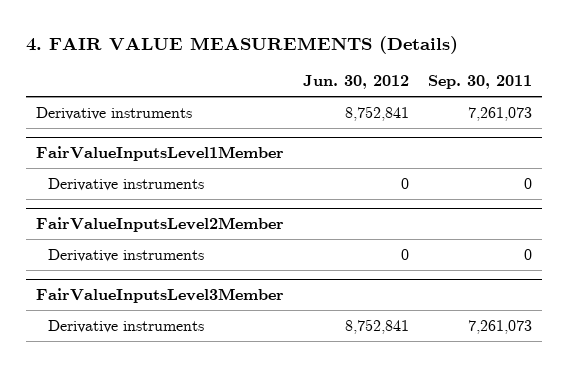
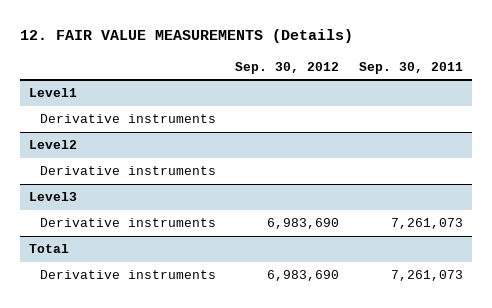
- 4. FAIR VALUE MEASUREMENTS (Details)
+ 12. FAIR VALUE MEASUREMENTS (Details)
- | Jun. 30, 2012 | Sep. 30, 2011
+ | Sep. 30, 2012 | Sep. 30, 2011
+ Level1
+ Derivative instruments
+ Level2
+ Derivative instruments
+ Level3
- FairValueInputsLevel1Member
- Derivative instruments | 0 | 0
- FairValueInputsLevel2Member
- Derivative instruments | 0 | 0
- FairValueInputsLevel3Member
+ Total

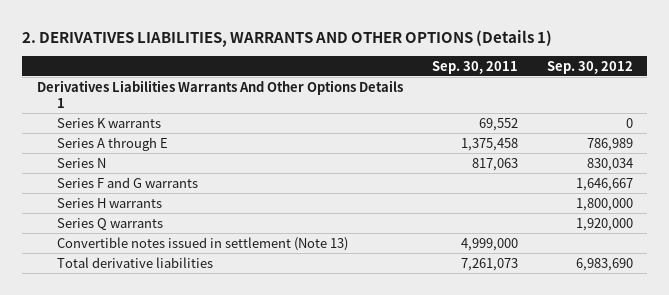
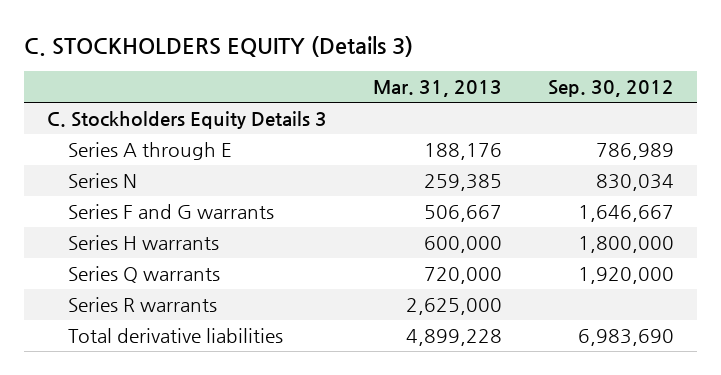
- 2. DERIVATIVES LIABILITIES, WARRANTS AND OTHER OPTIONS (Details 1)
+ C. STOCKHOLDERS EQUITY (Details 3)
- | Sep. 30, 2011 | Sep. 30, 2012
+ | Mar. 31, 2013 | Sep. 30, 2012
- Derivatives Liabilities Warrants And Other Options Details 1
- Series K warrants | 69,552 | 0
+ C. Stockholders Equity Details 3
- Convertible notes issued in settlement (Note 13) | 4,999,000 |
+ Series R warrants | 2,625,000 |

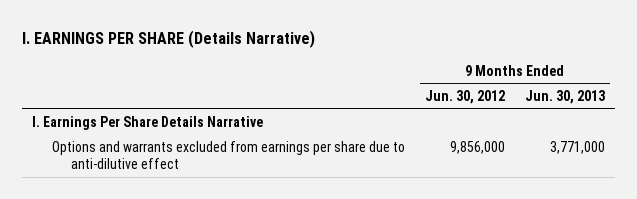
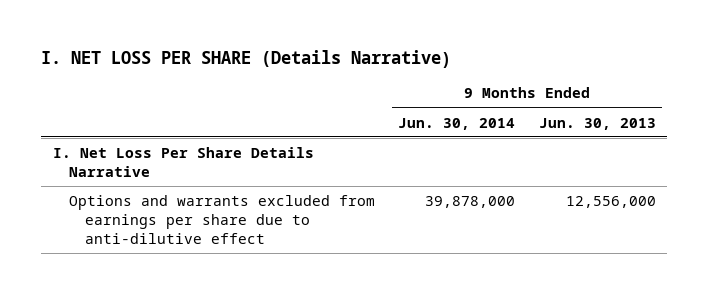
- I. EARNINGS PER SHARE (Details Narrative)
+ I. NET LOSS PER SHARE (Details Narrative)
- | 9 Months Ended Jun. 30, 2012 | 9 Months Ended Jun. 30, 2013
+ | 9 Months Ended Jun. 30, 2014 | 9 Months Ended Jun. 30, 2013
- I. Earnings Per Share Details Narrative
- Options and warrants excluded from earnings per share due to anti-dilutive effect | 9,856,000 | 3,771,000
+ I. Net Loss Per Share Details Narrative
+ Options and warrants excluded from earnings per share due to anti-dilutive effect | 39,878,000 | 12,556,000

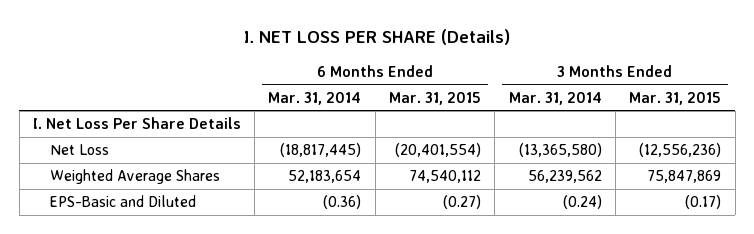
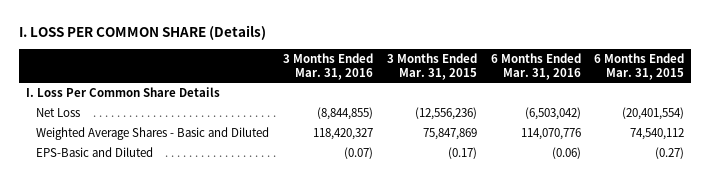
- I. NET LOSS PER SHARE (Details)
+ I. LOSS PER COMMON SHARE (Details)
- | 6 Months Ended Mar. 31, 2014 | 6 Months Ended Mar. 31, 2015 | 3 Months Ended Mar. 31, 2014 | 3 Months Ended Mar. 31, 2015
+ | 3 Months Ended Mar. 31, 2016 | 3 Months Ended Mar. 31, 2015 | 6 Months Ended Mar. 31, 2016 | 6 Months Ended Mar. 31, 2015
- I. Net Loss Per Share Details
+ I. Loss Per Common Share Details
- Weighted Average Shares | 52,183,654 | 74,540,112 | 56,239,562 | 75,847,869
+ Weighted Average Shares - Basic and Diluted | 118,420,327 | 75,847,869 | 114,070,776 | 74,540,112

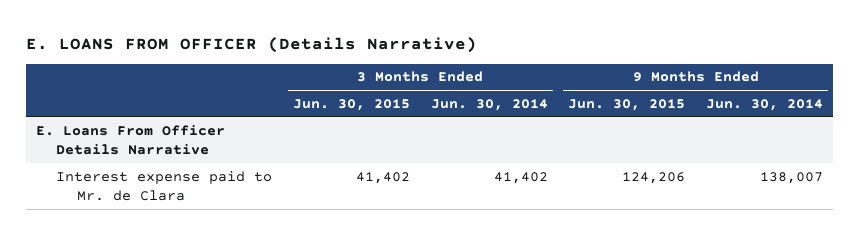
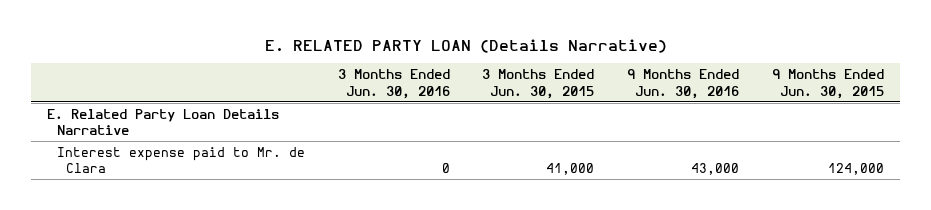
- E. LOANS FROM OFFICER (Details Narrative)
+ E. RELATED PARTY LOAN (Details Narrative)
- | 3 Months Ended Jun. 30, 2015 | 3 Months Ended Jun. 30, 2014 | 9 Months Ended Jun. 30, 2015 | 9 Months Ended Jun. 30, 2014
+ | 3 Months Ended Jun. 30, 2016 | 3 Months Ended Jun. 30, 2015 | 9 Months Ended Jun. 30, 2016 | 9 Months Ended Jun. 30, 2015
- E. Loans From Officer Details Narrative
- Interest expense paid to Mr. de Clara | 41,402 | 41,402 | 124,206 | 138,007
+ E. Related Party Loan Details Narrative
+ Interest expense paid to Mr. de Clara | 0 | 41,000 | 43,000 | 124,000

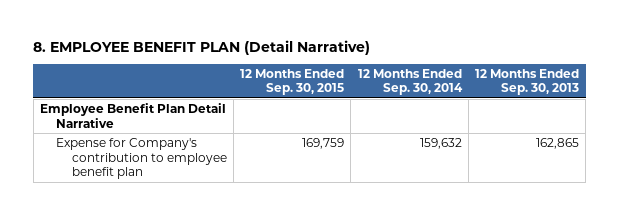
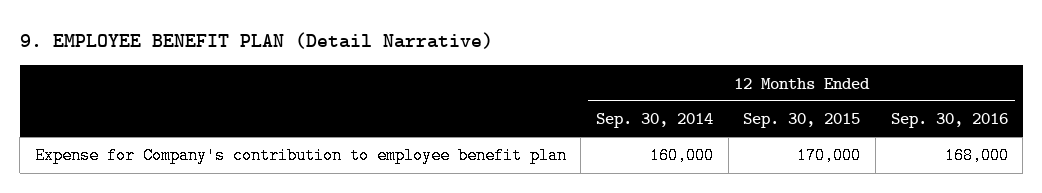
- 8. EMPLOYEE BENEFIT PLAN (Detail Narrative)
+ 9. EMPLOYEE BENEFIT PLAN (Detail Narrative)
- | 12 Months Ended Sep. 30, 2015 | 12 Months Ended Sep. 30, 2014 | 12 Months Ended Sep. 30, 2013
+ | 12 Months Ended Sep. 30, 2014 | 12 Months Ended Sep. 30, 2015 | 12 Months Ended Sep. 30, 2016
- Employee Benefit Plan Detail Narrative
- Expense for Company's contribution to employee benefit plan | 169,759 | 159,632 | 162,865
+ Expense for Company's contribution to employee benefit plan | 160,000 | 170,000 | 168,000

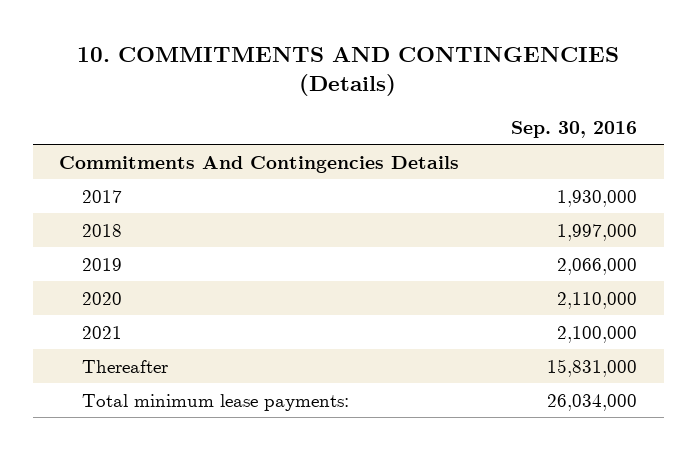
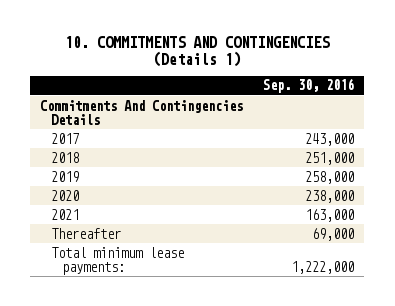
- 10. COMMITMENTS AND CONTINGENCIES (Details)
+ 10. COMMITMENTS AND CONTINGENCIES (Details 1)
- 2017 | 1,930,000
- 2018 | 1,997,000
- 2019 | 2,066,000
- 2020 | 2,110,000
- 2021 | 2,100,000
- Thereafter | 15,831,000
- Total minimum lease payments: | 26,034,000
+ 2017 | 243,000
+ 2018 | 251,000
+ 2019 | 258,000
+ 2020 | 238,000
+ 2021 | 163,000
+ Thereafter | 69,000
+ Total minimum lease payments: | 1,222,000

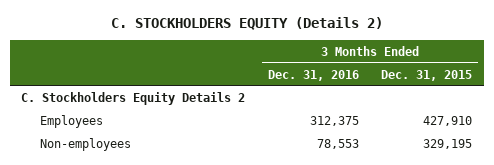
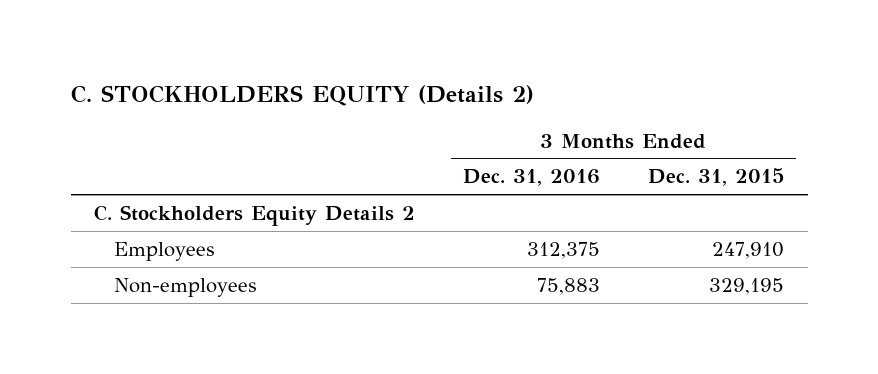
- Employees | 312,375 | 427,910
- Non-employees | 78,553 | 329,195
+ Employees | 312,375 | 247,910
+ Non-employees | 75,883 | 329,195

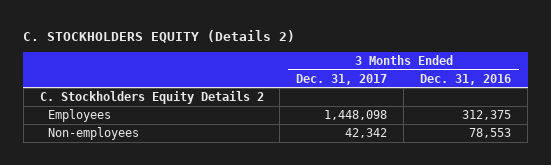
- | 3 Months Ended Dec. 31, 2016 | 3 Months Ended Dec. 31, 2015
+ | 3 Months Ended Dec. 31, 2017 | 3 Months Ended Dec. 31, 2016
- Non-employees | 75,883 | 329,195
+ Non-employees | 42,342 | 78,553

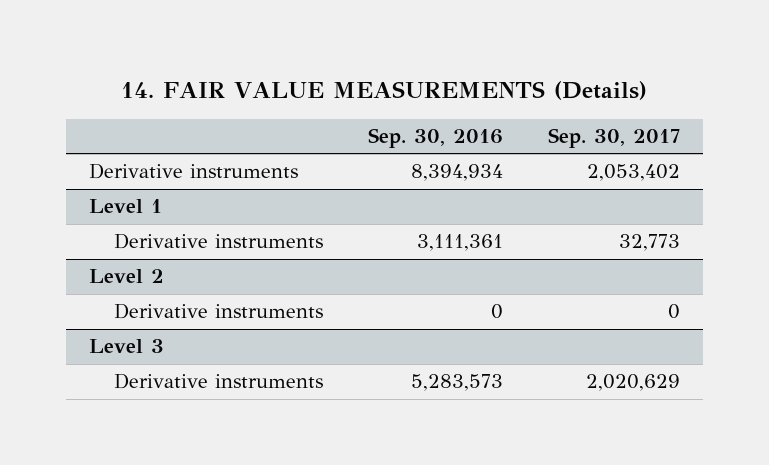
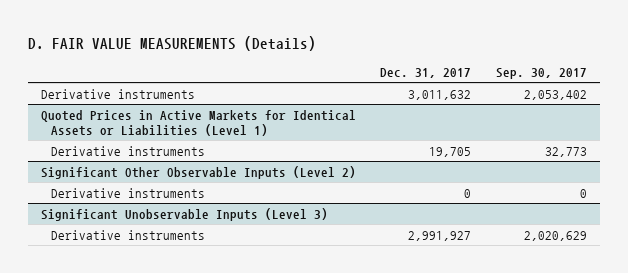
- 14. FAIR VALUE MEASUREMENTS (Details)
+ D. FAIR VALUE MEASUREMENTS (Details)
- | Sep. 30, 2016 | Sep. 30, 2017
+ | Dec. 31, 2017 | Sep. 30, 2017
- Level 1
+ Quoted Prices in Active Markets for Identical Assets or Liabilities (Level 1)
- Level 2
+ Significant Other Observable Inputs (Level 2)
- Level 3
+ Significant Unobservable Inputs (Level 3)

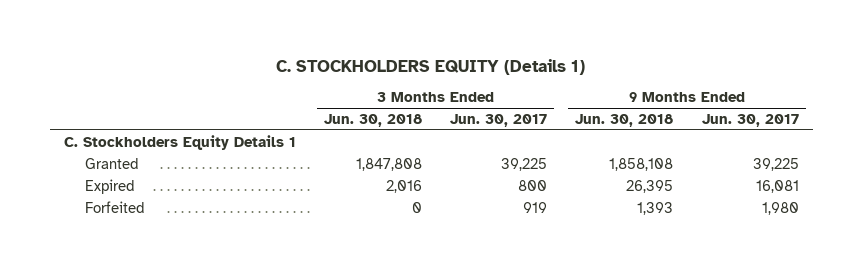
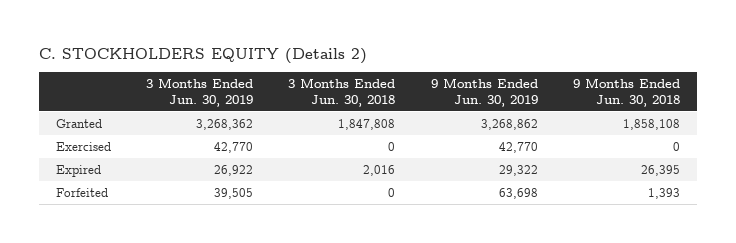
- C. STOCKHOLDERS EQUITY (Details 1)
+ C. STOCKHOLDERS EQUITY (Details 2)
- | 3 Months Ended Jun. 30, 2018 | 3 Months Ended Jun. 30, 2017 | 9 Months Ended Jun. 30, 2018 | 9 Months Ended Jun. 30, 2017
+ | 3 Months Ended Jun. 30, 2019 | 3 Months Ended Jun. 30, 2018 | 9 Months Ended Jun. 30, 2019 | 9 Months Ended Jun. 30, 2018
- C. Stockholders Equity Details 1
+ Exercised | 42,770 | 0 | 42,770 | 0

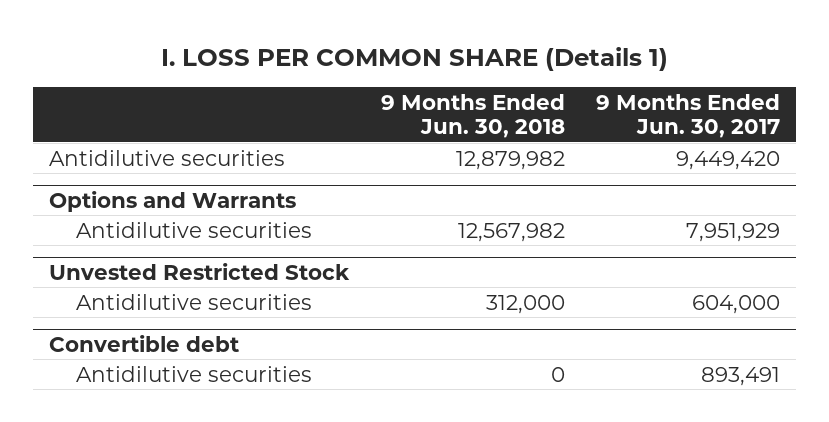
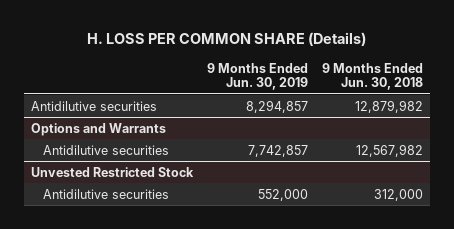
- I. LOSS PER COMMON SHARE (Details 1)
+ H. LOSS PER COMMON SHARE (Details)
- | 9 Months Ended Jun. 30, 2018 | 9 Months Ended Jun. 30, 2017
+ | 9 Months Ended Jun. 30, 2019 | 9 Months Ended Jun. 30, 2018
- Convertible debt
- Antidilutive securities | 0 | 893,491

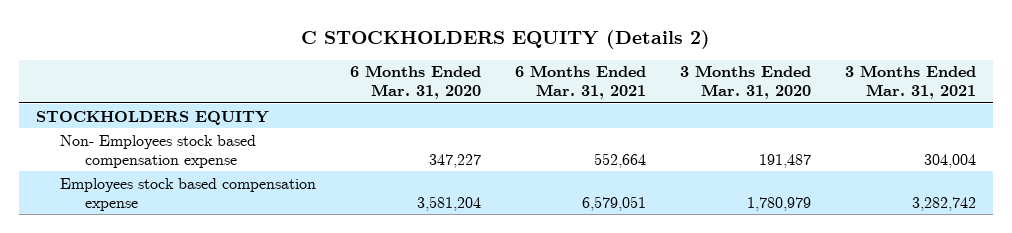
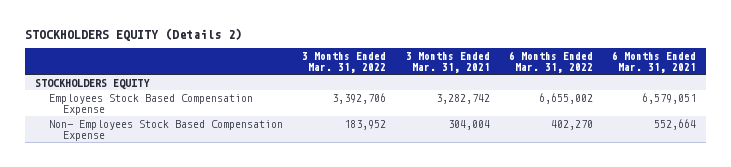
- C STOCKHOLDERS EQUITY (Details 2)
+ STOCKHOLDERS EQUITY (Details 2)
- | 6 Months Ended Mar. 31, 2020 | 6 Months Ended Mar. 31, 2021 | 3 Months Ended Mar. 31, 2020 | 3 Months Ended Mar. 31, 2021
+ | 3 Months Ended Mar. 31, 2022 | 3 Months Ended Mar. 31, 2021 | 6 Months Ended Mar. 31, 2022 | 6 Months Ended Mar. 31, 2021
- Non- Employees stock based compensation expense | 347,227 | 552,664 | 191,487 | 304,004
- Employees stock based compensation expense | 3,581,204 | 6,579,051 | 1,780,979 | 3,282,742
+ Employees Stock Based Compensation Expense | 3,392,706 | 3,282,742 | 6,655,002 | 6,579,051
+ Non- Employees Stock Based Compensation Expense | 183,952 | 304,004 | 402,270 | 552,664

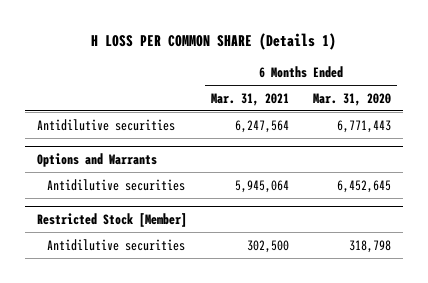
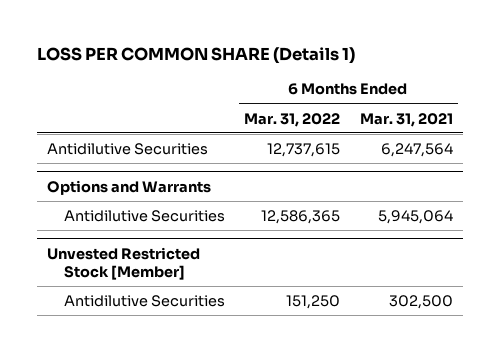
- H LOSS PER COMMON SHARE (Details 1)
+ LOSS PER COMMON SHARE (Details 1)
- | 6 Months Ended Mar. 31, 2021 | 6 Months Ended Mar. 31, 2020
+ | 6 Months Ended Mar. 31, 2022 | 6 Months Ended Mar. 31, 2021
- Antidilutive securities | 6,247,564 | 6,771,443
+ Antidilutive Securities | 12,737,615 | 6,247,564
@ Options and Warrants
- Antidilutive securities | 5,945,064 | 6,452,645
- Restricted Stock [Member]
- Antidilutive securities | 302,500 | 318,798
@ Options and Warrants
+ Antidilutive Securities | 12,586,365 | 5,945,064
+ Unvested Restricted Stock [Member]
+ Antidilutive Securities | 151,250 | 302,500

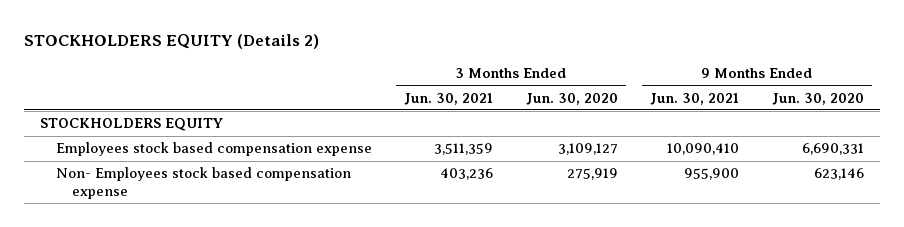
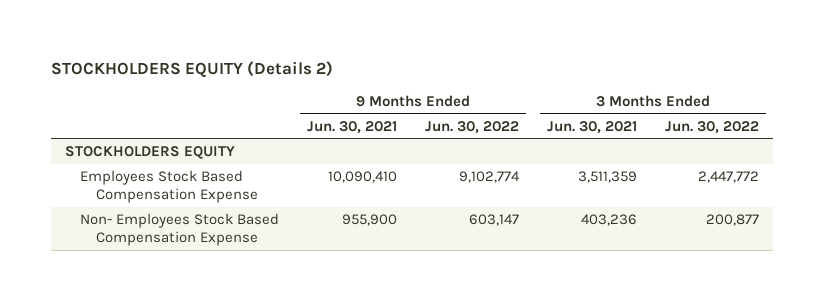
- | 3 Months Ended Jun. 30, 2021 | 3 Months Ended Jun. 30, 2020 | 9 Months Ended Jun. 30, 2021 | 9 Months Ended Jun. 30, 2020
+ | 9 Months Ended Jun. 30, 2021 | 9 Months Ended Jun. 30, 2022 | 3 Months Ended Jun. 30, 2021 | 3 Months Ended Jun. 30, 2022
- Employees stock based compensation expense | 3,511,359 | 3,109,127 | 10,090,410 | 6,690,331
- Non- Employees stock based compensation expense | 403,236 | 275,919 | 955,900 | 623,146
+ Employees Stock Based Compensation Expense | 10,090,410 | 9,102,774 | 3,511,359 | 2,447,772
+ Non- Employees Stock Based Compensation Expense | 955,900 | 603,147 | 403,236 | 200,877

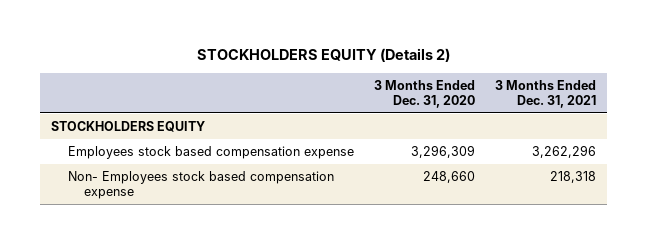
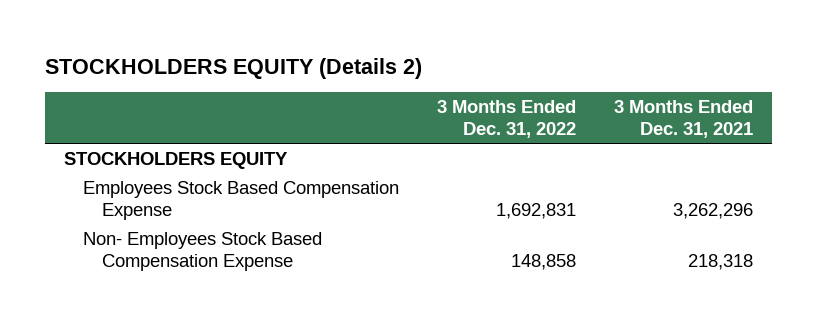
- | 3 Months Ended Dec. 31, 2020 | 3 Months Ended Dec. 31, 2021
+ | 3 Months Ended Dec. 31, 2022 | 3 Months Ended Dec. 31, 2021
- Employees stock based compensation expense | 3,296,309 | 3,262,296
- Non- Employees stock based compensation expense | 248,660 | 218,318
+ Employees Stock Based Compensation Expense | 1,692,831 | 3,262,296
+ Non- Employees Stock Based Compensation Expense | 148,858 | 218,318

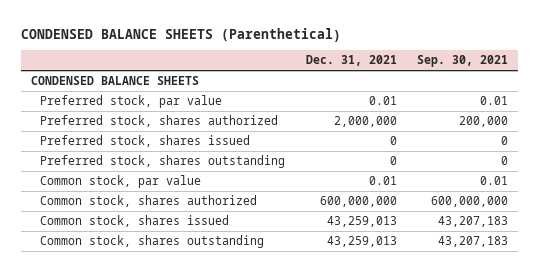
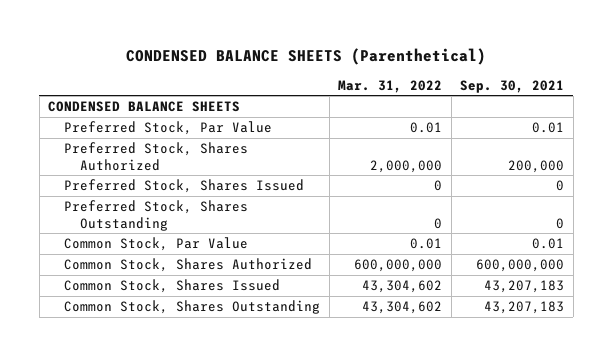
- | Dec. 31, 2021 | Sep. 30, 2021
+ | Mar. 31, 2022 | Sep. 30, 2021
- Preferred stock, par value | 0.01 | 0.01
- Preferred stock, shares authorized | 2,000,000 | 200,000
- Preferred stock, shares issued | 0 | 0
- Preferred stock, shares outstanding | 0 | 0
- Common stock, par value | 0.01 | 0.01
- Common stock, shares authorized | 600,000,000 | 600,000,000
- Common stock, shares issued | 43,259,013 | 43,207,183
- Common stock, shares outstanding | 43,259,013 | 43,207,183
+ Preferred Stock, Par Value | 0.01 | 0.01
+ Preferred Stock, Shares Authorized | 2,000,000 | 200,000
+ Preferred Stock, Shares Issued | 0 | 0
+ Preferred Stock, Shares Outstanding | 0 | 0
+ Common Stock, Par Value | 0.01 | 0.01
+ Common Stock, Shares Authorized | 600,000,000 | 600,000,000
+ Common Stock, Shares Issued | 43,304,602 | 43,207,183
+ Common Stock, Shares Outstanding | 43,304,602 | 43,207,183

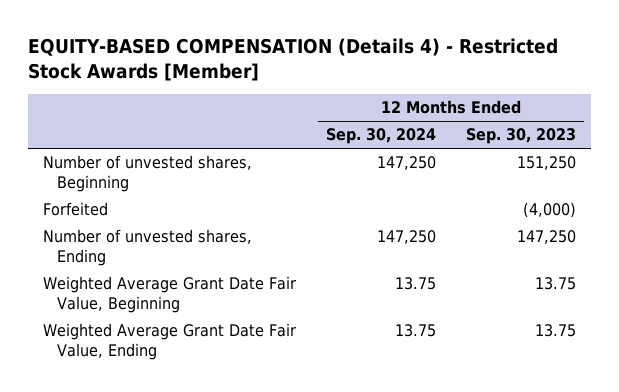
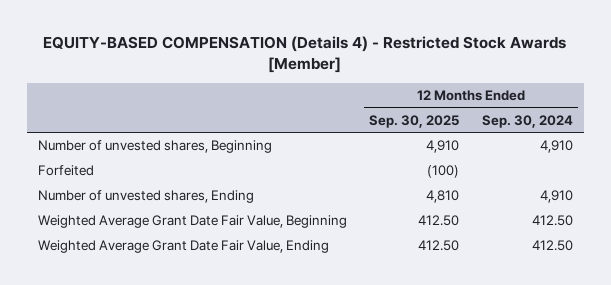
- | 12 Months Ended Sep. 30, 2024 | 12 Months Ended Sep. 30, 2023
+ | 12 Months Ended Sep. 30, 2025 | 12 Months Ended Sep. 30, 2024
- Number of unvested shares, Beginning | 147,250 | 151,250
+ Number of unvested shares, Beginning | 4,910 | 4,910
- Number of unvested shares, Ending | 147,250 | 147,250
- Weighted Average Grant Date Fair Value, Beginning | 13.75 | 13.75
- Weighted Average Grant Date Fair Value, Ending | 13.75 | 13.75
+ Number of unvested shares, Ending | 4,810 | 4,910
+ Weighted Average Grant Date Fair Value, Beginning | 412.50 | 412.50
+ Weighted Average Grant Date Fair Value, Ending | 412.50 | 412.50

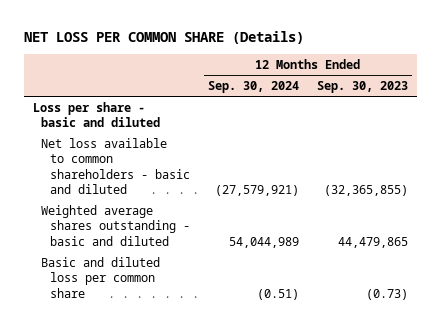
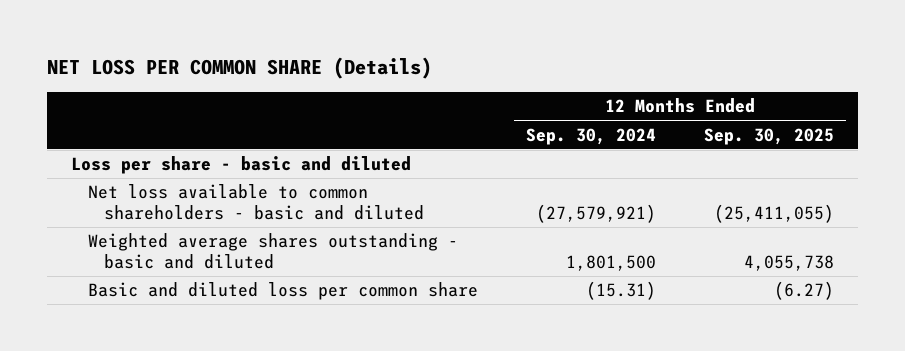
- | 12 Months Ended Sep. 30, 2024 | 12 Months Ended Sep. 30, 2023
+ | 12 Months Ended Sep. 30, 2024 | 12 Months Ended Sep. 30, 2025
- Weighted average shares outstanding - basic and diluted | 54,044,989 | 44,479,865
- Basic and diluted loss per common share | (0.51) | (0.73)
+ Weighted average shares outstanding - basic and diluted | 1,801,500 | 4,055,738
+ Basic and diluted loss per common share | (15.31) | (6.27)

